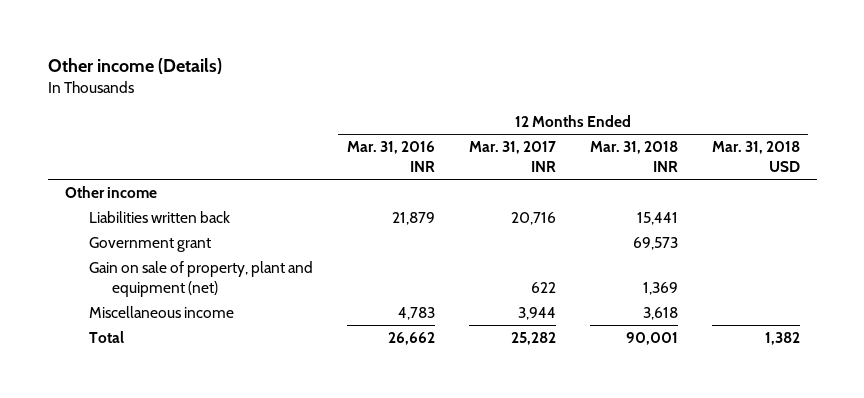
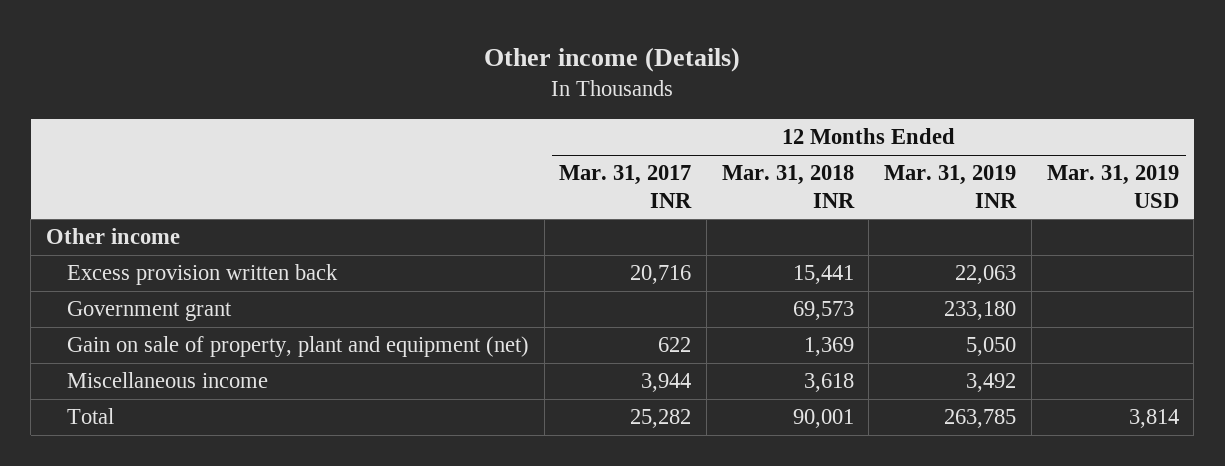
- | 12 Months Ended Mar. 31, 2016 INR | 12 Months Ended Mar. 31, 2017 INR | 12 Months Ended Mar. 31, 2018 INR | 12 Months Ended Mar. 31, 2018 USD
+ | 12 Months Ended Mar. 31, 2017 INR | 12 Months Ended Mar. 31, 2018 INR | 12 Months Ended Mar. 31, 2019 INR | 12 Months Ended Mar. 31, 2019 USD
- Liabilities written back | 21,879 | 20,716 | 15,441 |
+ Excess provision written back | 20,716 | 15,441 | 22,063 |

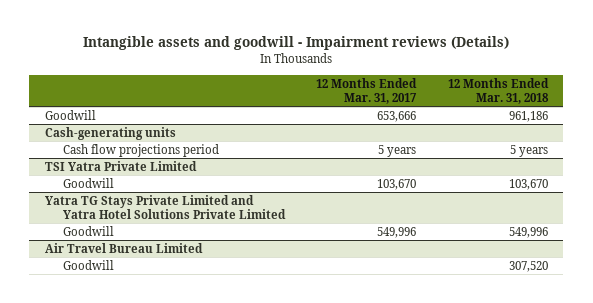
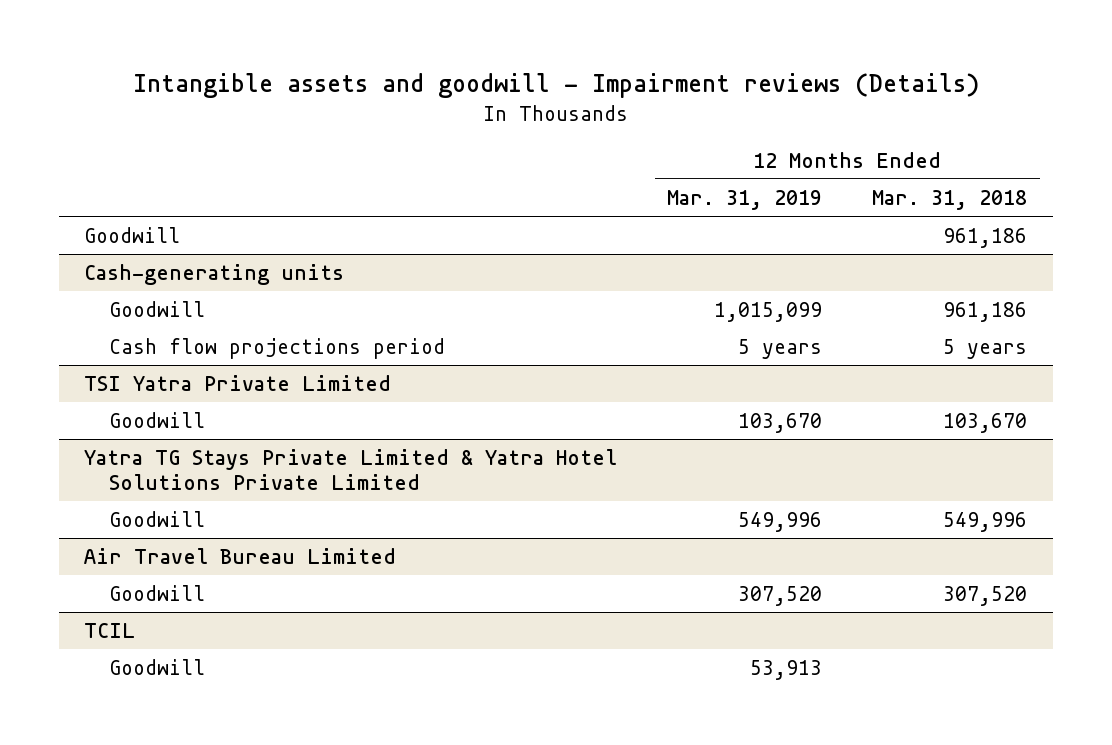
- | 12 Months Ended Mar. 31, 2017 | 12 Months Ended Mar. 31, 2018
+ | 12 Months Ended Mar. 31, 2019 | 12 Months Ended Mar. 31, 2018
@ Cash-generating units
+ Goodwill | 1,015,099 | 961,186
- Yatra TG Stays Private Limited and Yatra Hotel Solutions Private Limited
+ Yatra TG Stays Private Limited & Yatra Hotel Solutions Private Limited
+ TCIL
+ Goodwill | 53,913 |

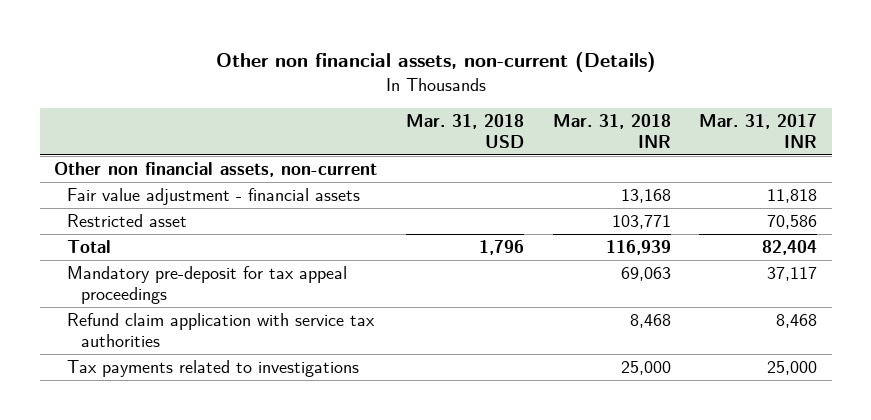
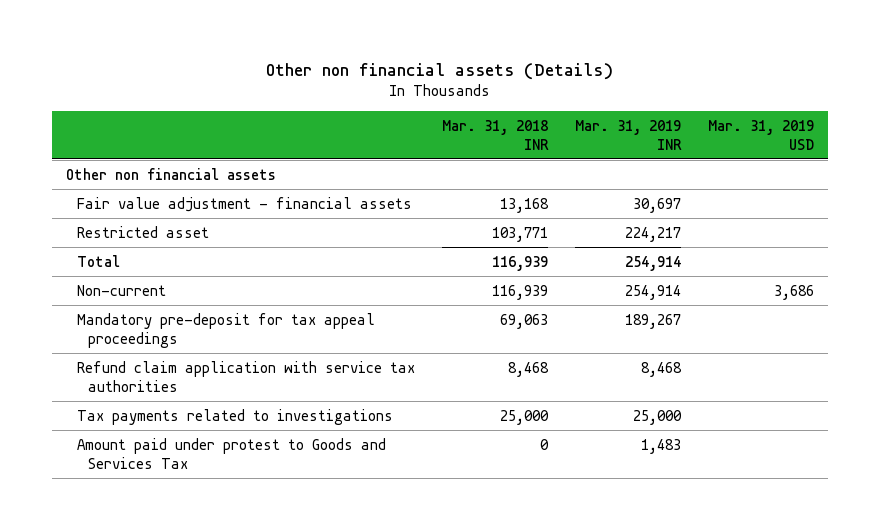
- Other non financial assets, non-current (Details)
+ Other non financial assets (Details)
- | Mar. 31, 2018 USD | Mar. 31, 2018 INR | Mar. 31, 2017 INR
+ | Mar. 31, 2018 INR | Mar. 31, 2019 INR | Mar. 31, 2019 USD
- Other non financial assets, non-current
+ Other non financial assets
+ Non-current | 116,939 | 254,914 | 3,686
+ Amount paid under protest to Goods and Services Tax | 0 | 1,483 |

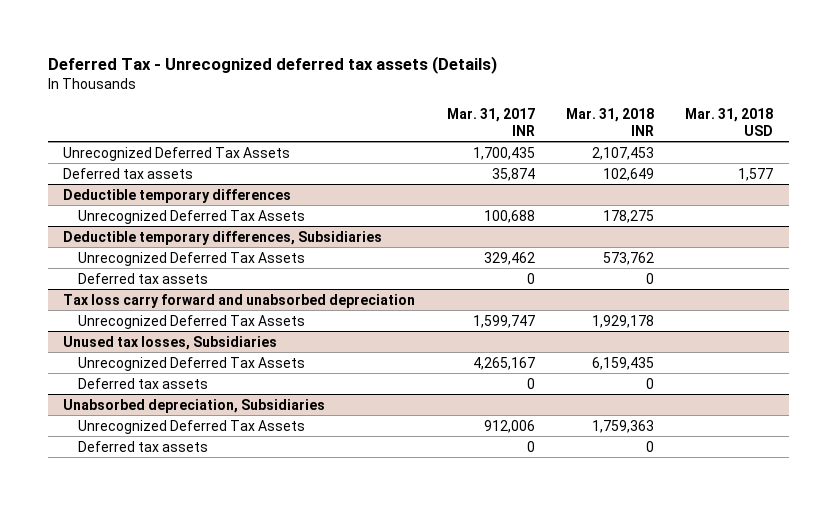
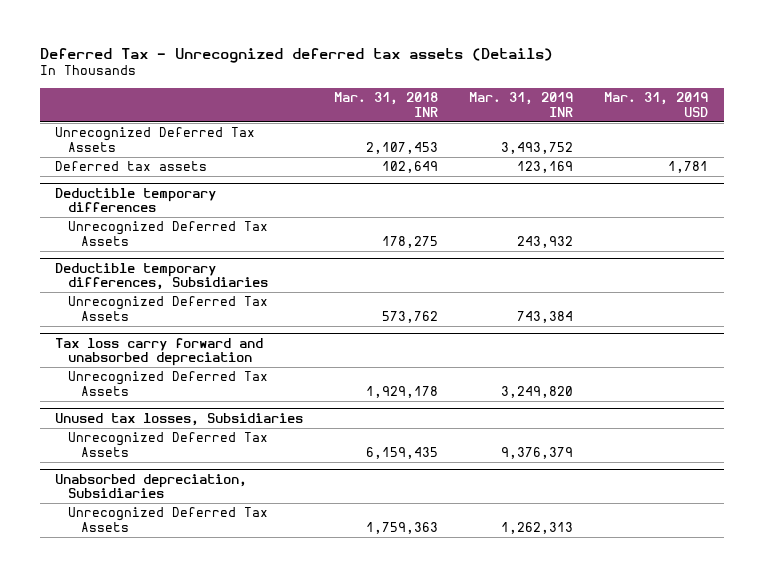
- | Mar. 31, 2017 INR | Mar. 31, 2018 INR | Mar. 31, 2018 USD
+ | Mar. 31, 2018 INR | Mar. 31, 2019 INR | Mar. 31, 2019 USD
@ Deductible temporary differences, Subsidiaries
- Deferred tax assets | 0 | 0 |
@ Unused tax losses, Subsidiaries
- Deferred tax assets | 0 | 0 |
@ Unabsorbed depreciation, Subsidiaries
- Deferred tax assets | 0 | 0 |

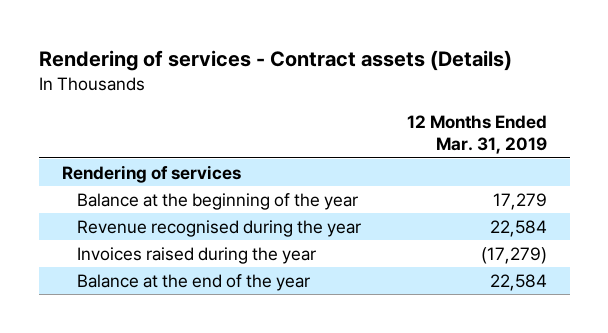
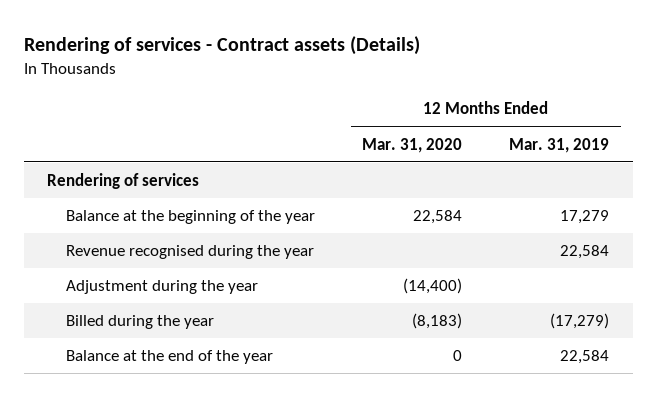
- | 12 Months Ended Mar. 31, 2019
+ | 12 Months Ended Mar. 31, 2020 | 12 Months Ended Mar. 31, 2019
- Invoices raised during the year | (17,279)
+ Adjustment during the year | (14,400) |
+ Billed during the year | (8,183) | (17,279)

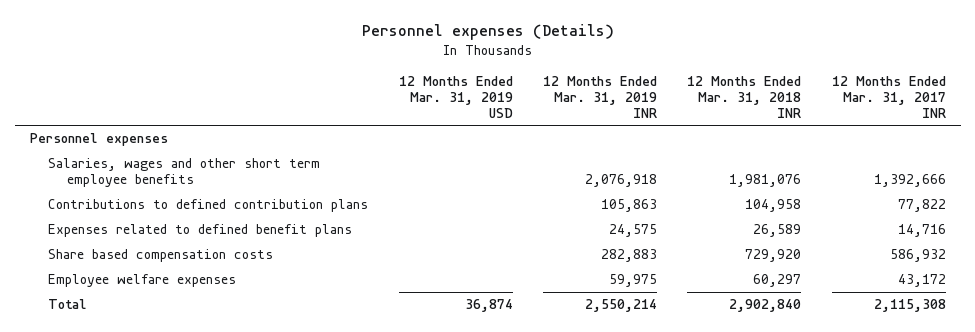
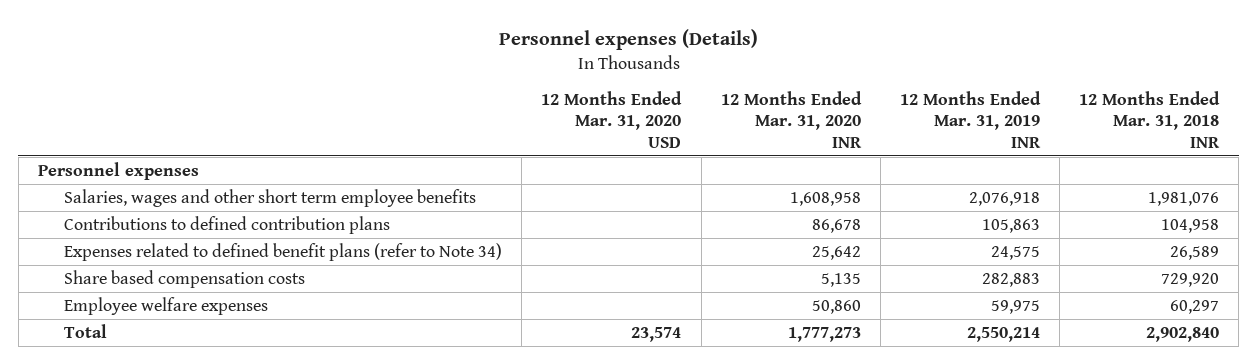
- | 12 Months Ended Mar. 31, 2019 USD | 12 Months Ended Mar. 31, 2019 INR | 12 Months Ended Mar. 31, 2018 INR | 12 Months Ended Mar. 31, 2017 INR
+ | 12 Months Ended Mar. 31, 2020 USD | 12 Months Ended Mar. 31, 2020 INR | 12 Months Ended Mar. 31, 2019 INR | 12 Months Ended Mar. 31, 2018 INR
- Expenses related to defined benefit plans | | 24,575 | 26,589 | 14,716
+ Expenses related to defined benefit plans (refer to Note 34) | | 25,642 | 24,575 | 26,589

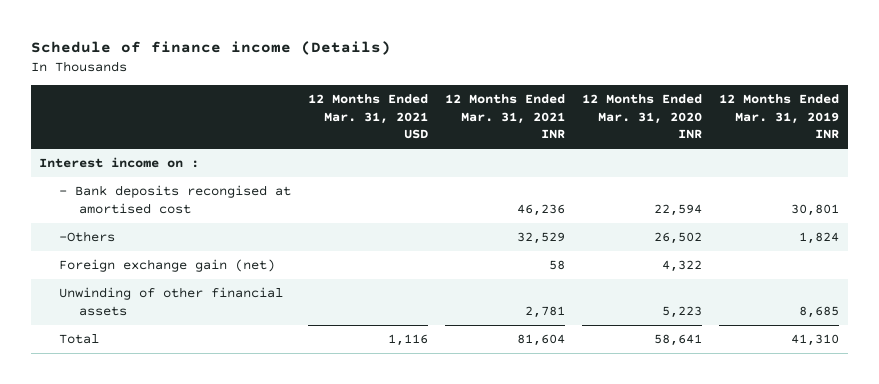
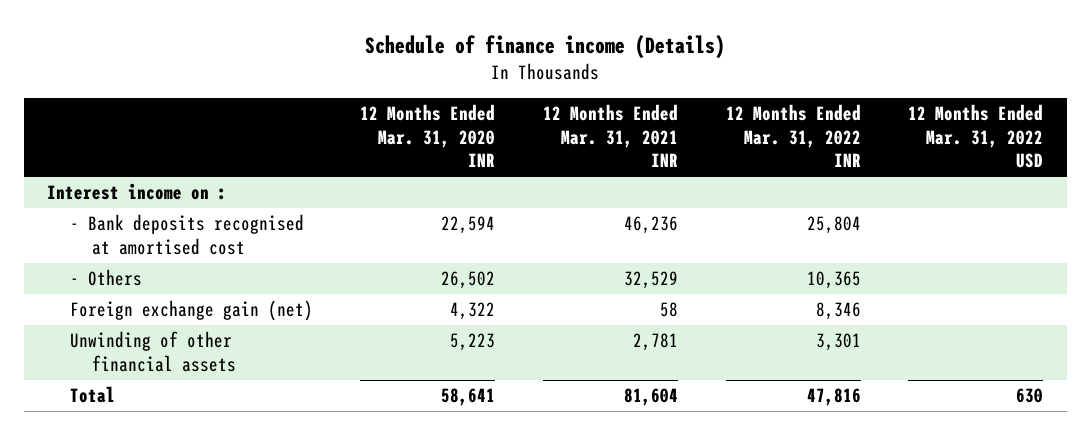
- | 12 Months Ended Mar. 31, 2021 USD | 12 Months Ended Mar. 31, 2021 INR | 12 Months Ended Mar. 31, 2020 INR | 12 Months Ended Mar. 31, 2019 INR
+ | 12 Months Ended Mar. 31, 2020 INR | 12 Months Ended Mar. 31, 2021 INR | 12 Months Ended Mar. 31, 2022 INR | 12 Months Ended Mar. 31, 2022 USD
- - Bank deposits recongised at amortised cost | | 46,236 | 22,594 | 30,801
- -Others | | 32,529 | 26,502 | 1,824
+ - Bank deposits recognised at amortised cost | 22,594 | 46,236 | 25,804 |
+ - Others | 26,502 | 32,529 | 10,365 |

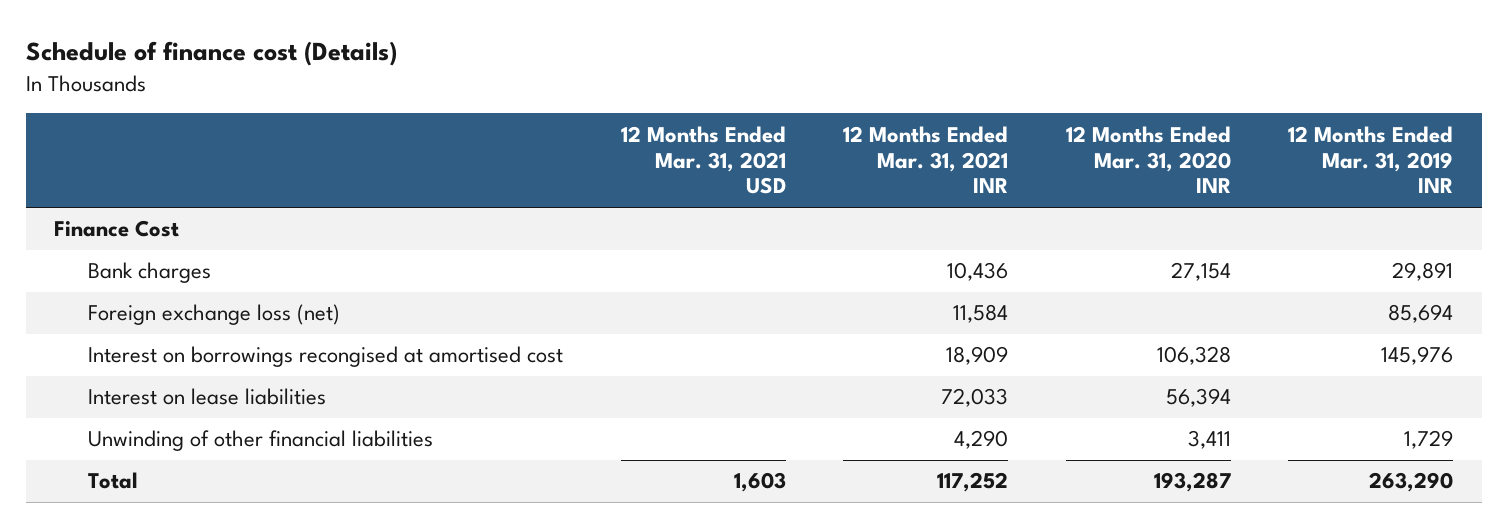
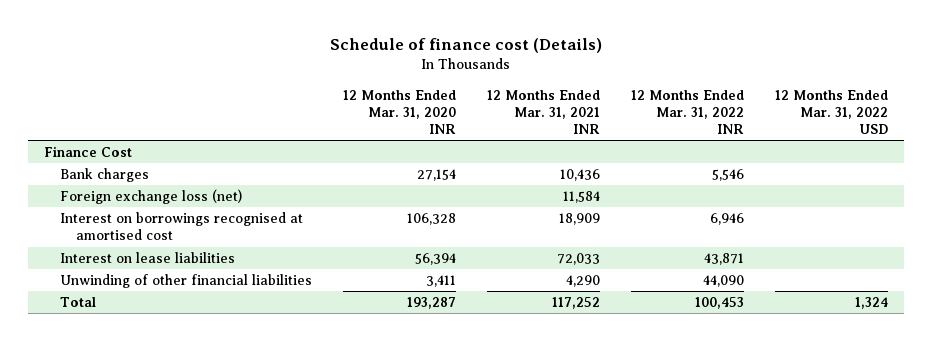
- | 12 Months Ended Mar. 31, 2021 USD | 12 Months Ended Mar. 31, 2021 INR | 12 Months Ended Mar. 31, 2020 INR | 12 Months Ended Mar. 31, 2019 INR
+ | 12 Months Ended Mar. 31, 2020 INR | 12 Months Ended Mar. 31, 2021 INR | 12 Months Ended Mar. 31, 2022 INR | 12 Months Ended Mar. 31, 2022 USD
- Interest on borrowings recongised at amortised cost | | 18,909 | 106,328 | 145,976
+ Interest on borrowings recognised at amortised cost | 106,328 | 18,909 | 6,946 |

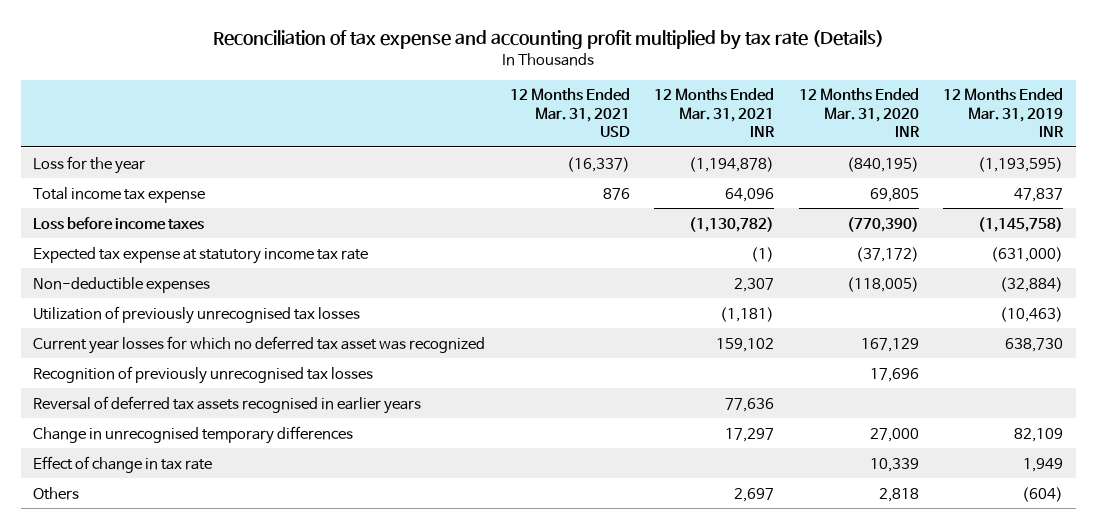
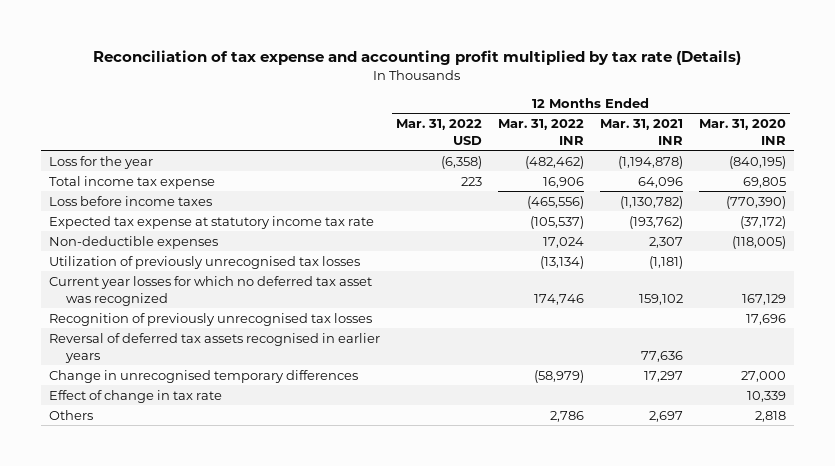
- | 12 Months Ended Mar. 31, 2021 USD | 12 Months Ended Mar. 31, 2021 INR | 12 Months Ended Mar. 31, 2020 INR | 12 Months Ended Mar. 31, 2019 INR
+ | 12 Months Ended Mar. 31, 2022 USD | 12 Months Ended Mar. 31, 2022 INR | 12 Months Ended Mar. 31, 2021 INR | 12 Months Ended Mar. 31, 2020 INR
- Expected tax expense at statutory income tax rate | | (1) | (37,172) | (631,000)
+ Expected tax expense at statutory income tax rate | | (105,537) | (193,762) | (37,172)

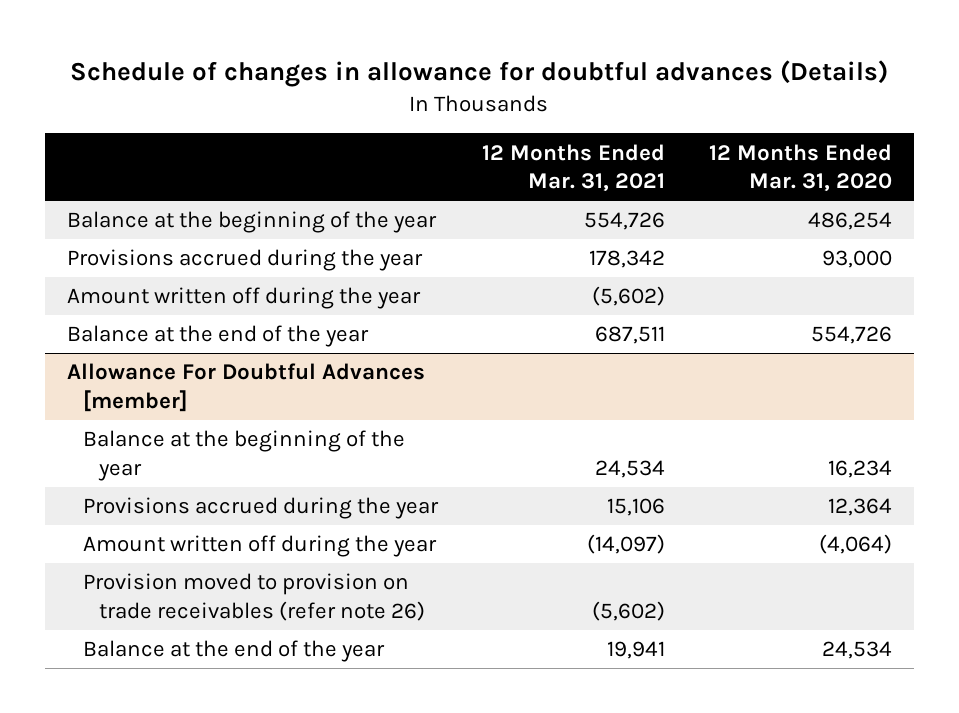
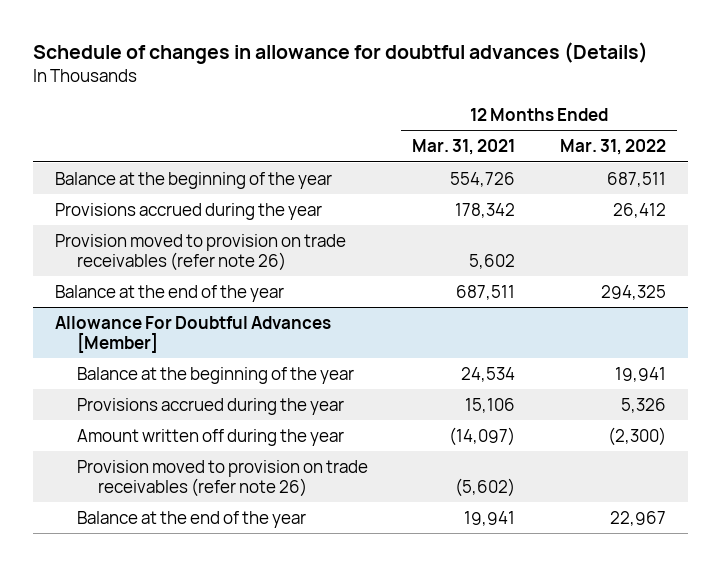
- | 12 Months Ended Mar. 31, 2021 | 12 Months Ended Mar. 31, 2020
+ | 12 Months Ended Mar. 31, 2021 | 12 Months Ended Mar. 31, 2022
- Amount written off during the year | (5,602) |
+ Provision moved to provision on trade receivables (refer note 26) | 5,602 |
- Allowance For Doubtful Advances [member]
+ Allowance For Doubtful Advances [Member]

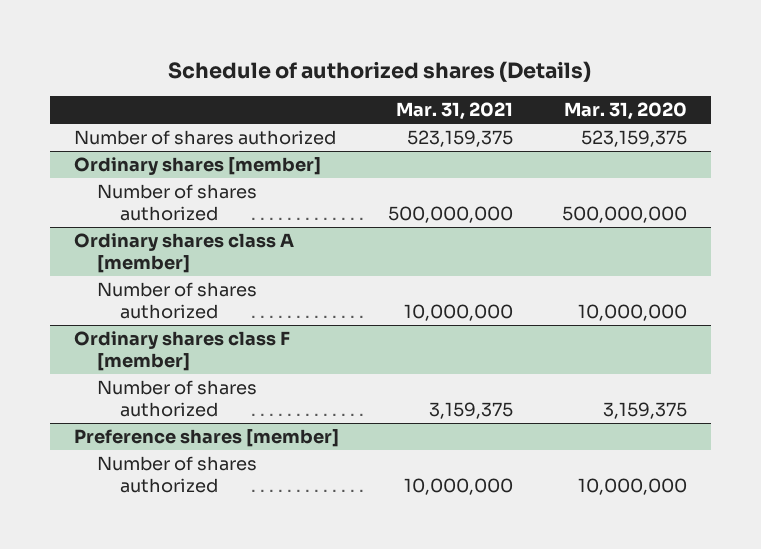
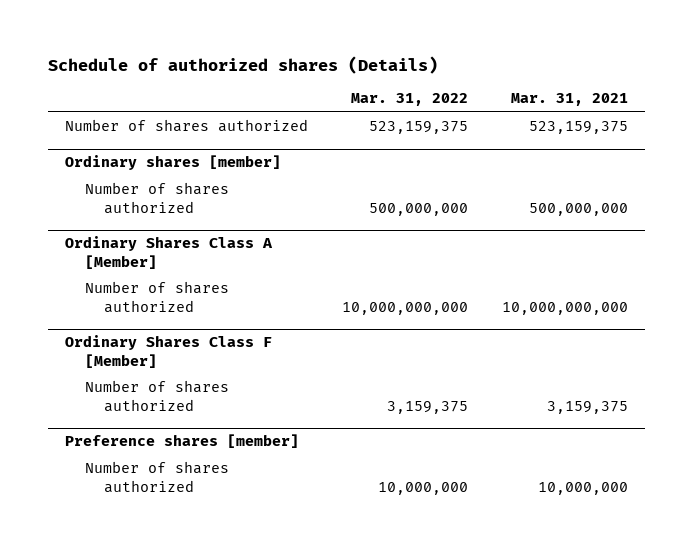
- | Mar. 31, 2021 | Mar. 31, 2020
+ | Mar. 31, 2022 | Mar. 31, 2021
- Ordinary shares class A [member]
- Number of shares authorized | 10,000,000 | 10,000,000
- Ordinary shares class F [member]
+ Ordinary Shares Class A [Member]
+ Number of shares authorized | 10,000,000,000 | 10,000,000,000
+ Ordinary Shares Class F [Member]

